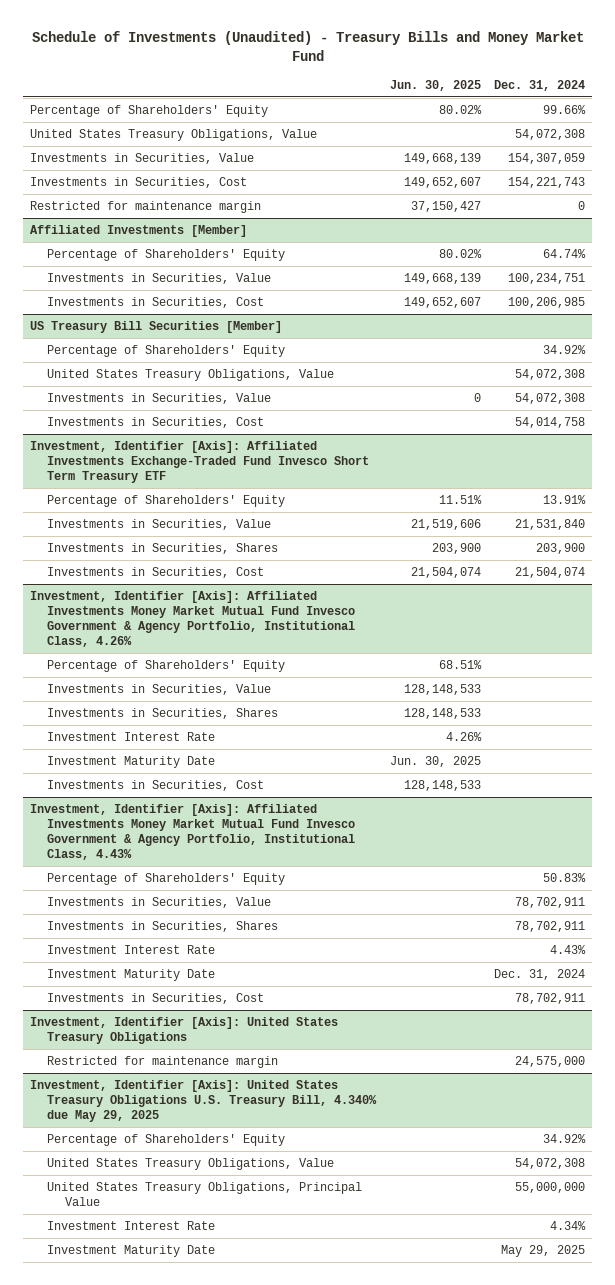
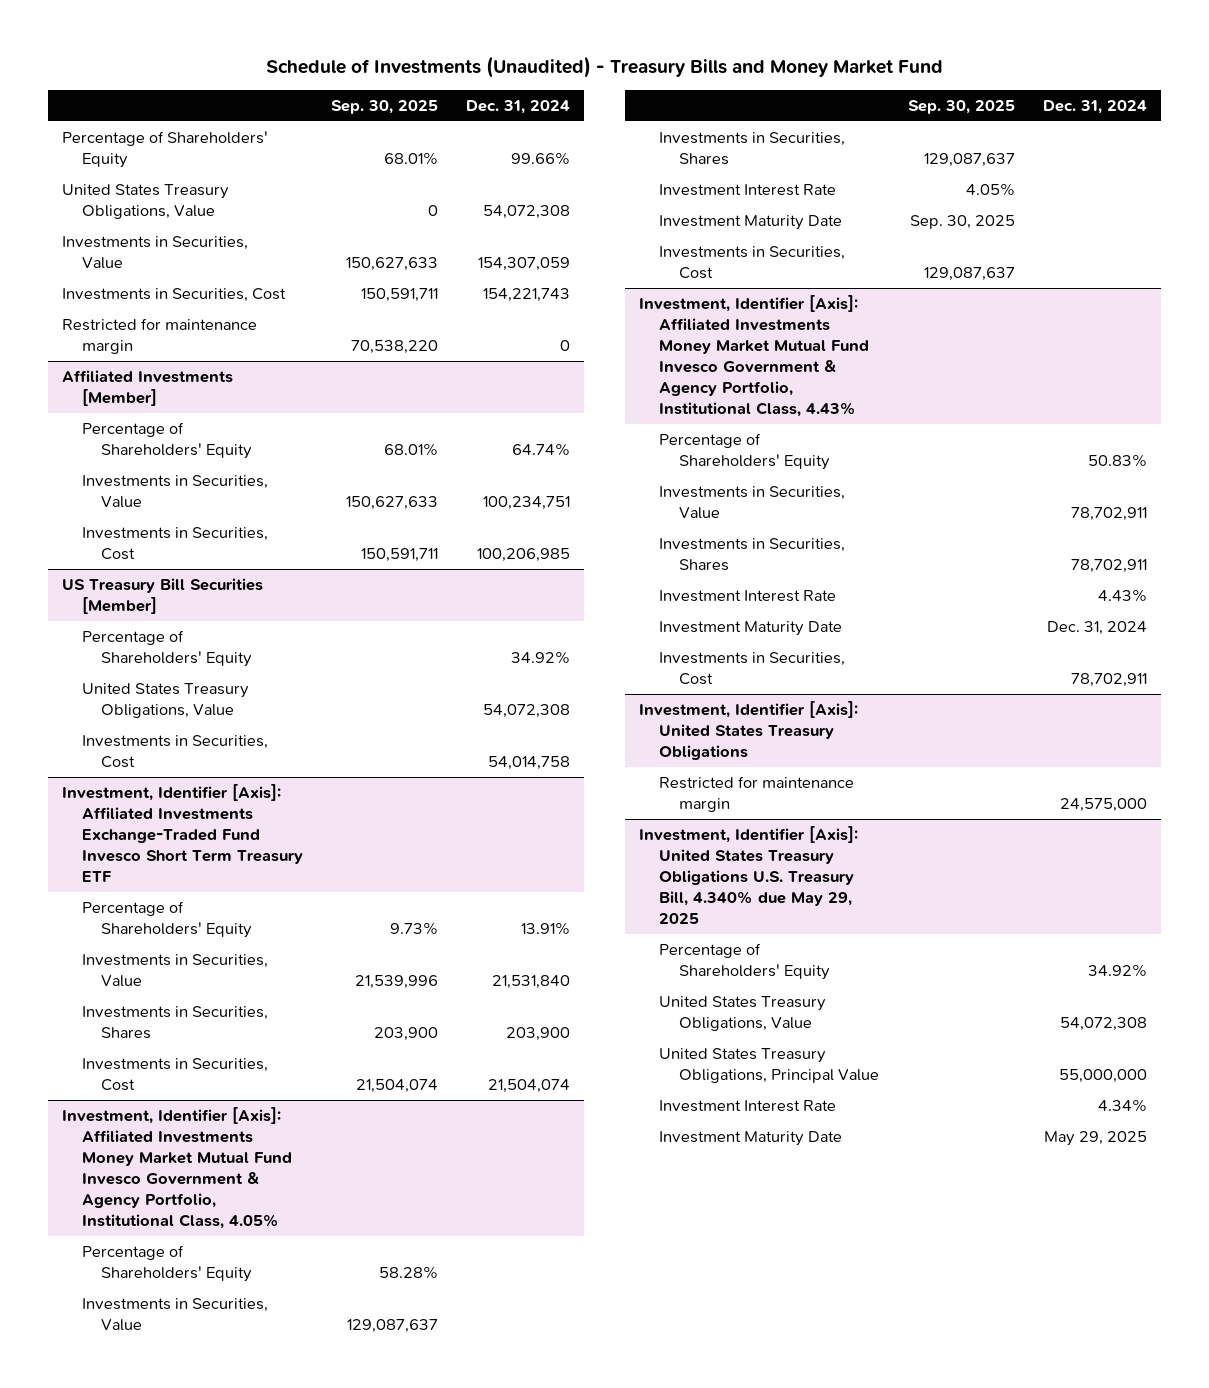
- | Jun. 30, 2025 | Dec. 31, 2024
+ | Sep. 30, 2025 | Dec. 31, 2024
@ US Treasury Bill Securities [Member]
- Investments in Securities, Value | 0 | 54,072,308
- Investment, Identifier [Axis]: Affiliated Investments Money Market Mutual Fund Invesco Government & Agency Portfolio, Institutional Class, 4.26%
+ Investment, Identifier [Axis]: Affiliated Investments Money Market Mutual Fund Invesco Government & Agency Portfolio, Institutional Class, 4.05%

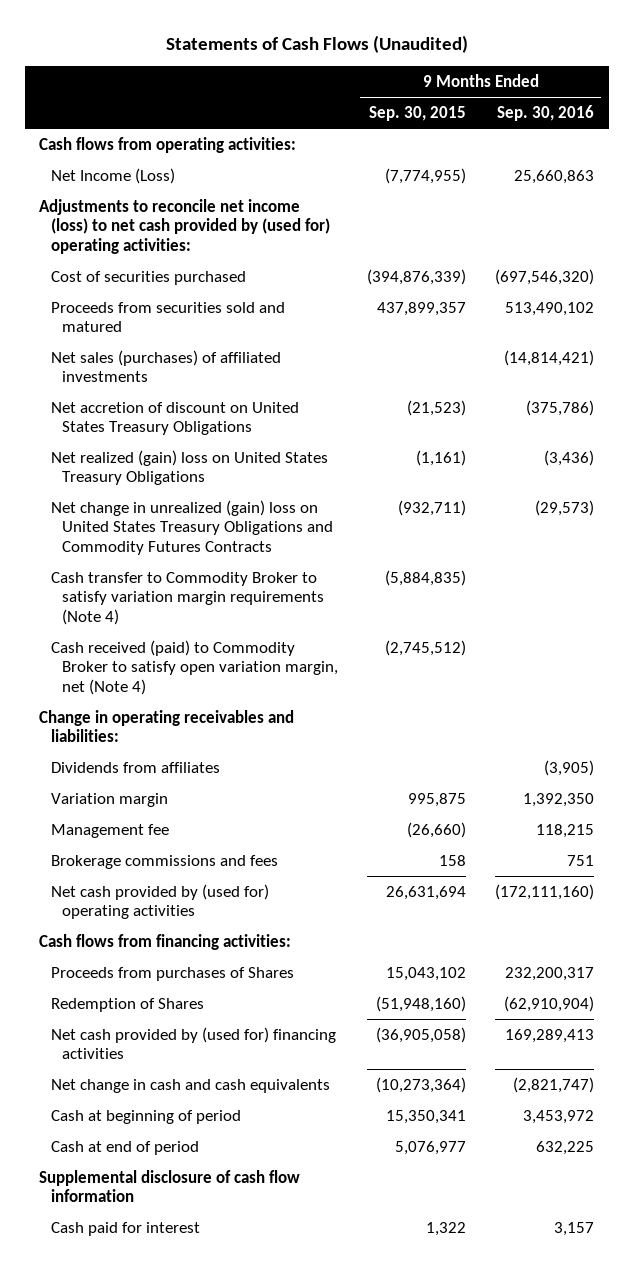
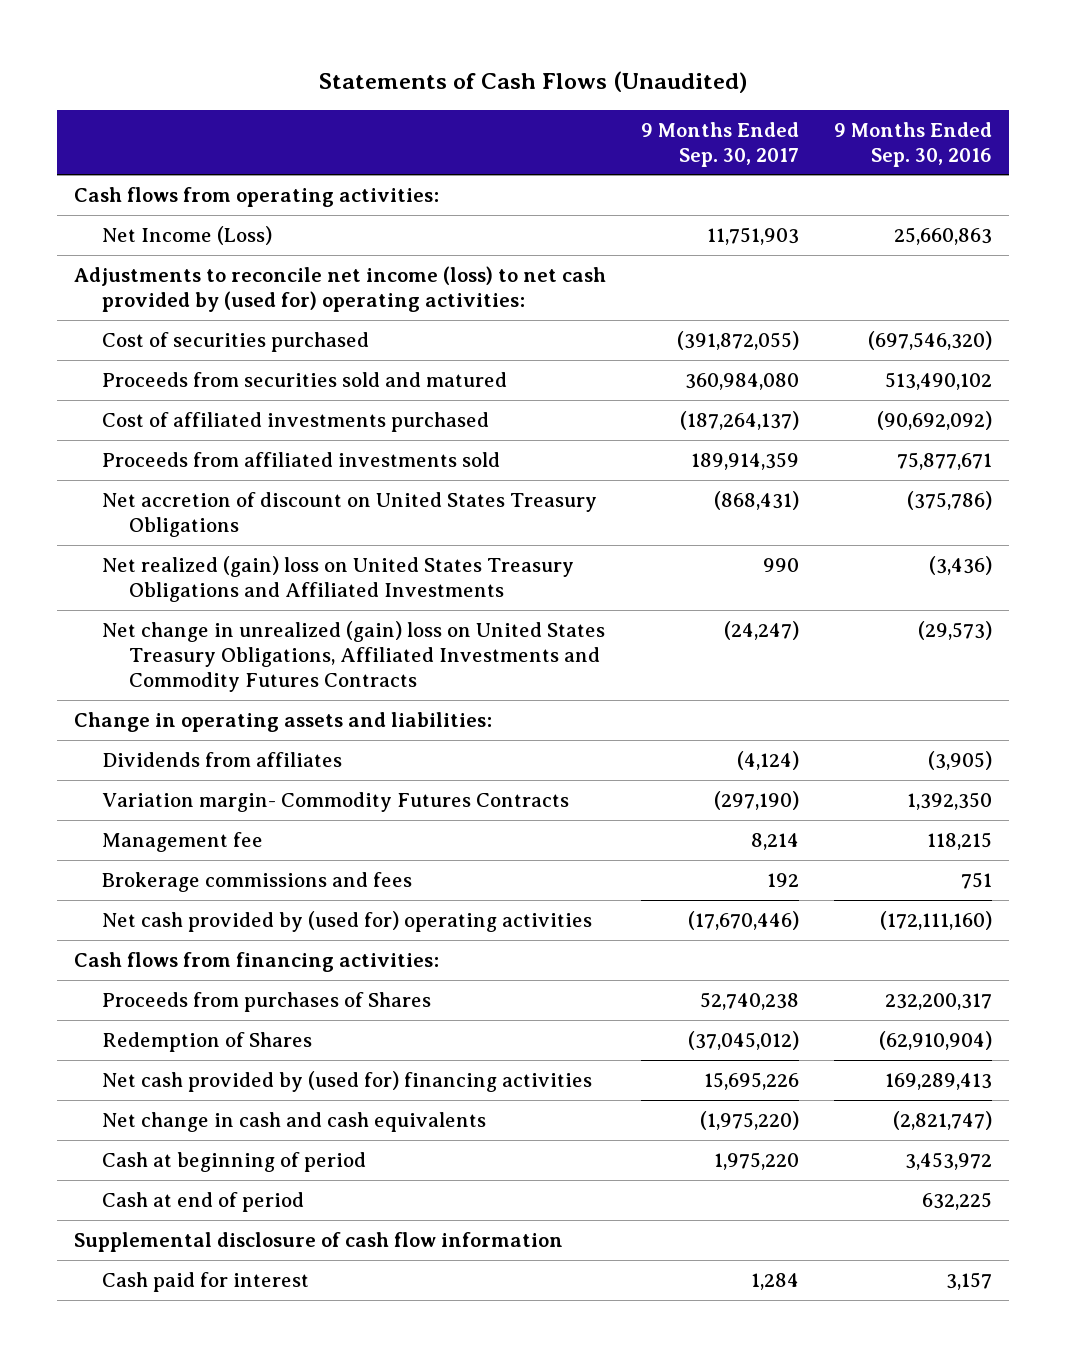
- | 9 Months Ended Sep. 30, 2015 | 9 Months Ended Sep. 30, 2016
+ | 9 Months Ended Sep. 30, 2017 | 9 Months Ended Sep. 30, 2016
- Net sales (purchases) of affiliated investments | | (14,814,421)
+ Cost of affiliated investments purchased | (187,264,137) | (90,692,092)
+ Proceeds from affiliated investments sold | 189,914,359 | 75,877,671
- Net realized (gain) loss on United States Treasury Obligations | (1,161) | (3,436)
- Net change in unrealized (gain) loss on United States Treasury Obligations and Commodity Futures Contracts | (932,711) | (29,573)
- Cash transfer to Commodity Broker to satisfy variation margin requirements (Note 4) | (5,884,835) |
- Cash received (paid) to Commodity Broker to satisfy open variation margin, net (Note 4) | (2,745,512) |
- Change in operating receivables and liabilities:
+ Net realized (gain) loss on United States Treasury Obligations and Affiliated Investments | 990 | (3,436)
+ Net change in unrealized (gain) loss on United States Treasury Obligations, Affiliated Investments and Commodity Futures Contracts | (24,247) | (29,573)
+ Change in operating assets and liabilities:
- Variation margin | 995,875 | 1,392,350
+ Variation margin- Commodity Futures Contracts | (297,190) | 1,392,350

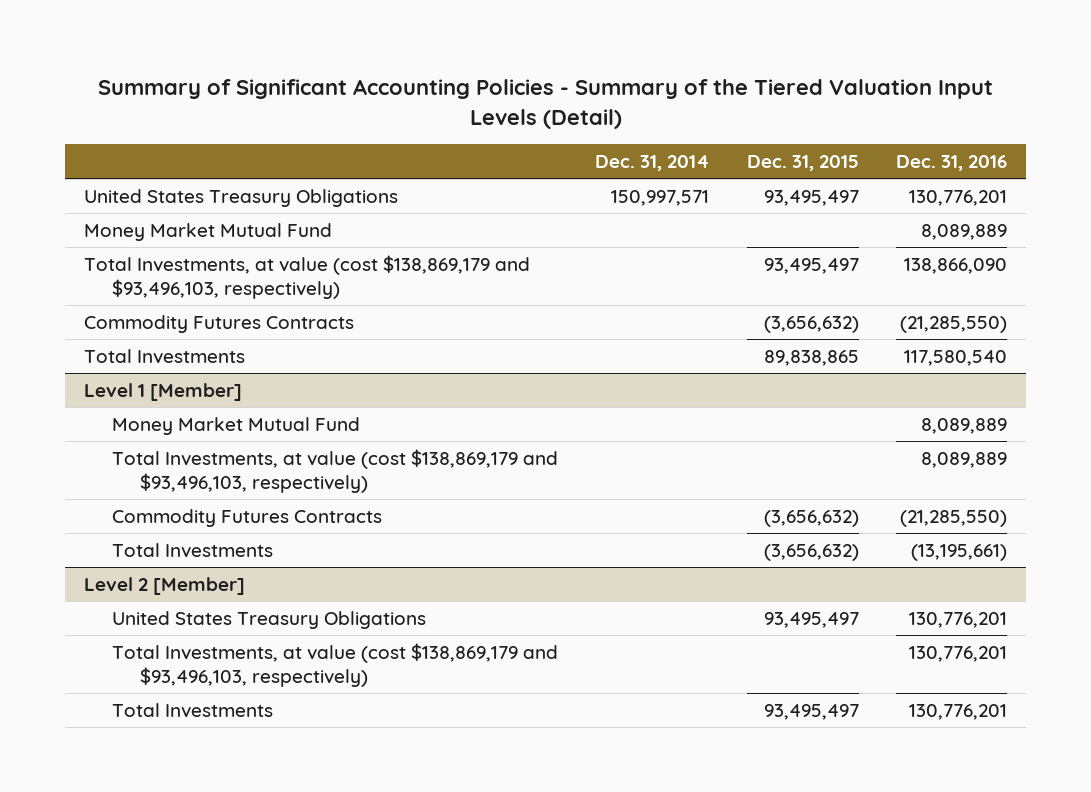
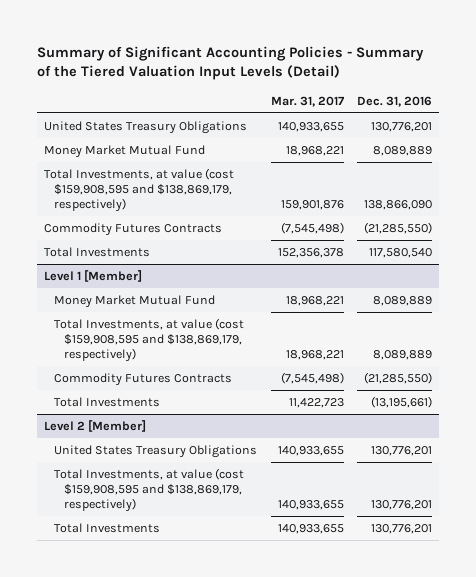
- | Dec. 31, 2014 | Dec. 31, 2015 | Dec. 31, 2016
+ | Mar. 31, 2017 | Dec. 31, 2016
- Total Investments, at value (cost $138,869,179 and $93,496,103, respectively) | | 93,495,497 | 138,866,090
+ Total Investments, at value (cost $159,908,595 and $138,869,179, respectively) | 159,901,876 | 138,866,090
@ Level 1 [Member]
- Total Investments, at value (cost $138,869,179 and $93,496,103, respectively) | | | 8,089,889
+ Total Investments, at value (cost $159,908,595 and $138,869,179, respectively) | 18,968,221 | 8,089,889
@ Level 2 [Member]
- Total Investments, at value (cost $138,869,179 and $93,496,103, respectively) | | | 130,776,201
+ Total Investments, at value (cost $159,908,595 and $138,869,179, respectively) | 140,933,655 | 130,776,201

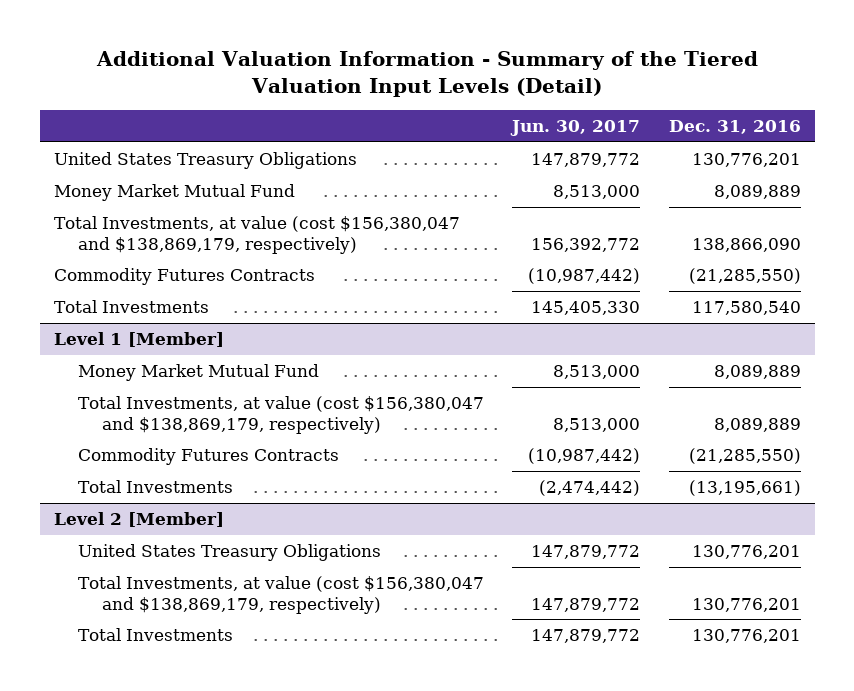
- Summary of Significant Accounting Policies - Summary of the Tiered Valuation Input Levels (Detail)
+ Additional Valuation Information - Summary of the Tiered Valuation Input Levels (Detail)
- | Mar. 31, 2017 | Dec. 31, 2016
+ | Jun. 30, 2017 | Dec. 31, 2016
- Total Investments, at value (cost $159,908,595 and $138,869,179, respectively) | 159,901,876 | 138,866,090
+ Total Investments, at value (cost $156,380,047 and $138,869,179, respectively) | 156,392,772 | 138,866,090
@ Level 1 [Member]
- Total Investments, at value (cost $159,908,595 and $138,869,179, respectively) | 18,968,221 | 8,089,889
+ Total Investments, at value (cost $156,380,047 and $138,869,179, respectively) | 8,513,000 | 8,089,889
@ Level 2 [Member]
- Total Investments, at value (cost $159,908,595 and $138,869,179, respectively) | 140,933,655 | 130,776,201
+ Total Investments, at value (cost $156,380,047 and $138,869,179, respectively) | 147,879,772 | 130,776,201

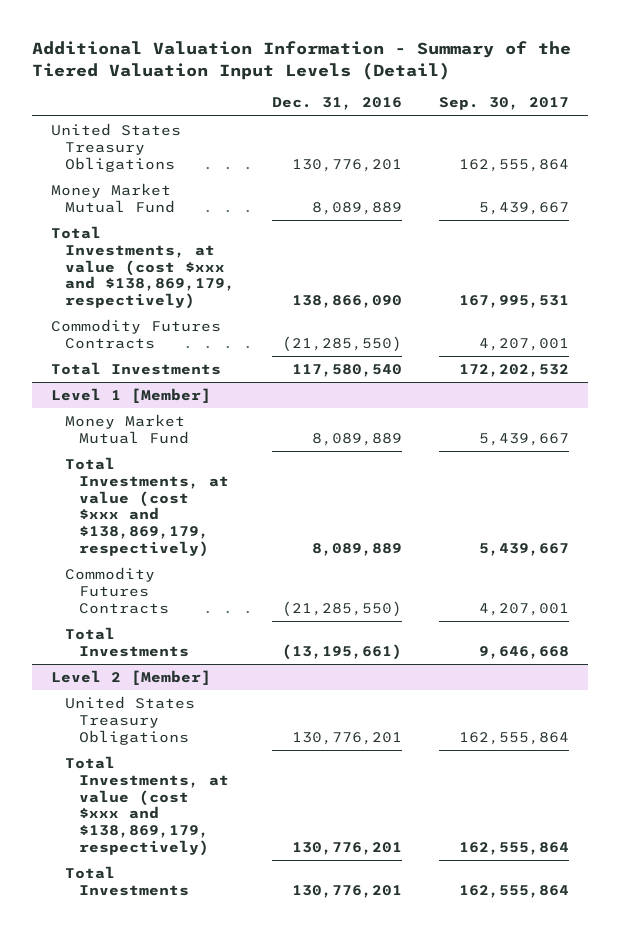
- | Jun. 30, 2017 | Dec. 31, 2016
+ | Dec. 31, 2016 | Sep. 30, 2017
- Total Investments, at value (cost $156,380,047 and $138,869,179, respectively) | 156,392,772 | 138,866,090
+ Total Investments, at value (cost $xxx and $138,869,179, respectively) | 138,866,090 | 167,995,531
@ Level 1 [Member]
- Total Investments, at value (cost $156,380,047 and $138,869,179, respectively) | 8,513,000 | 8,089,889
+ Total Investments, at value (cost $xxx and $138,869,179, respectively) | 8,089,889 | 5,439,667
@ Level 2 [Member]
- Total Investments, at value (cost $156,380,047 and $138,869,179, respectively) | 147,879,772 | 130,776,201
+ Total Investments, at value (cost $xxx and $138,869,179, respectively) | 130,776,201 | 162,555,864

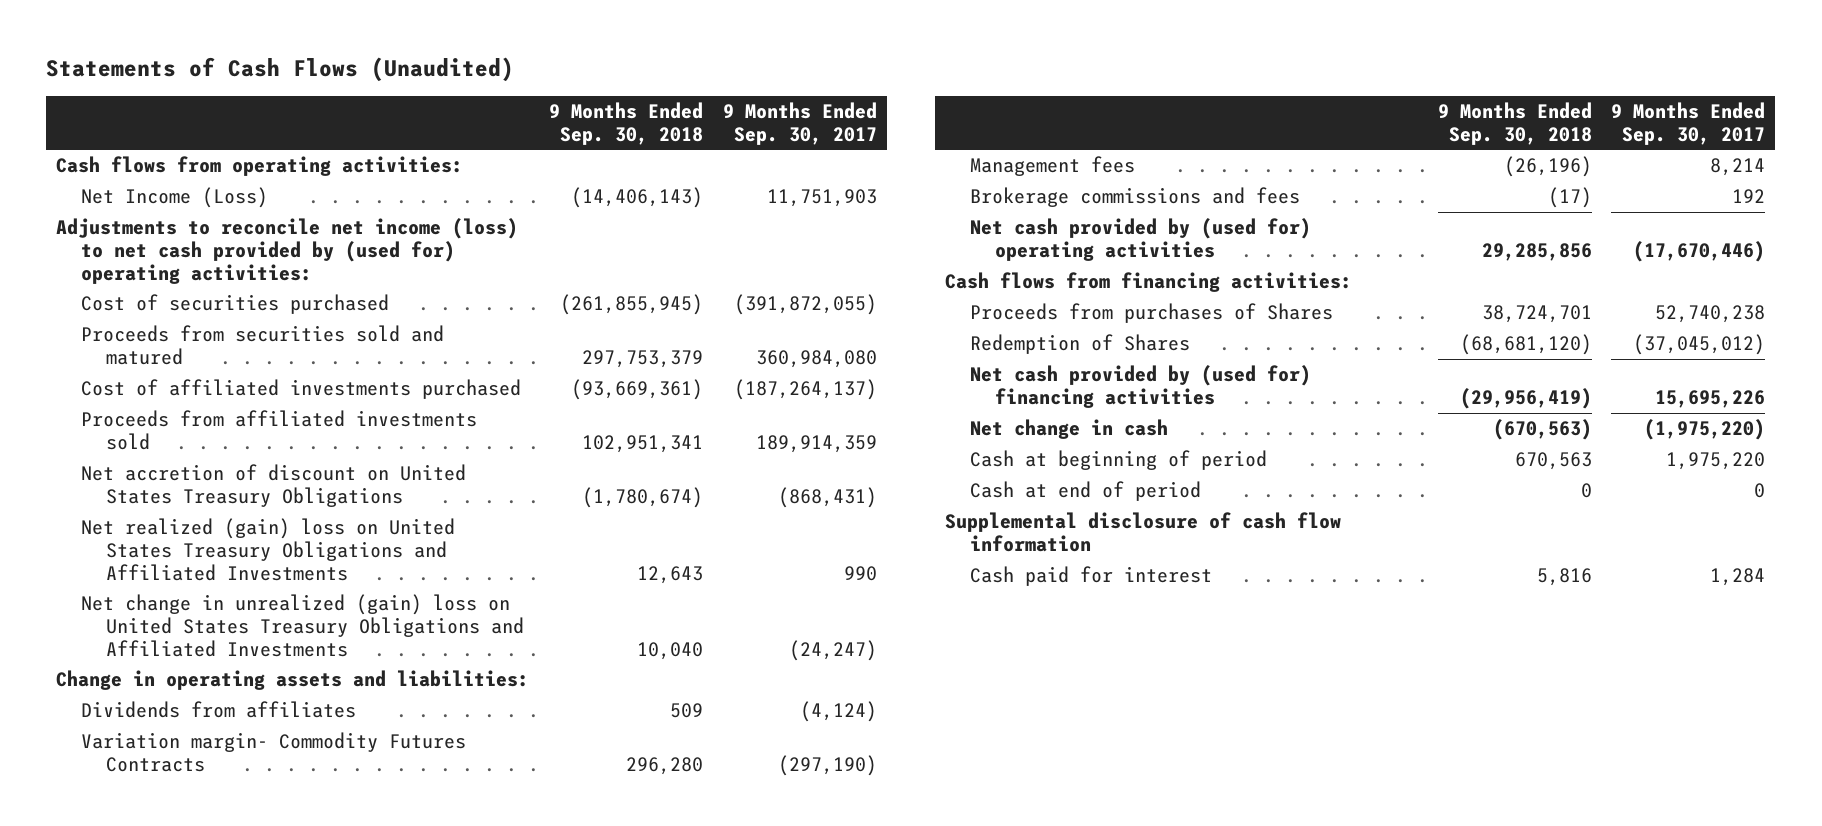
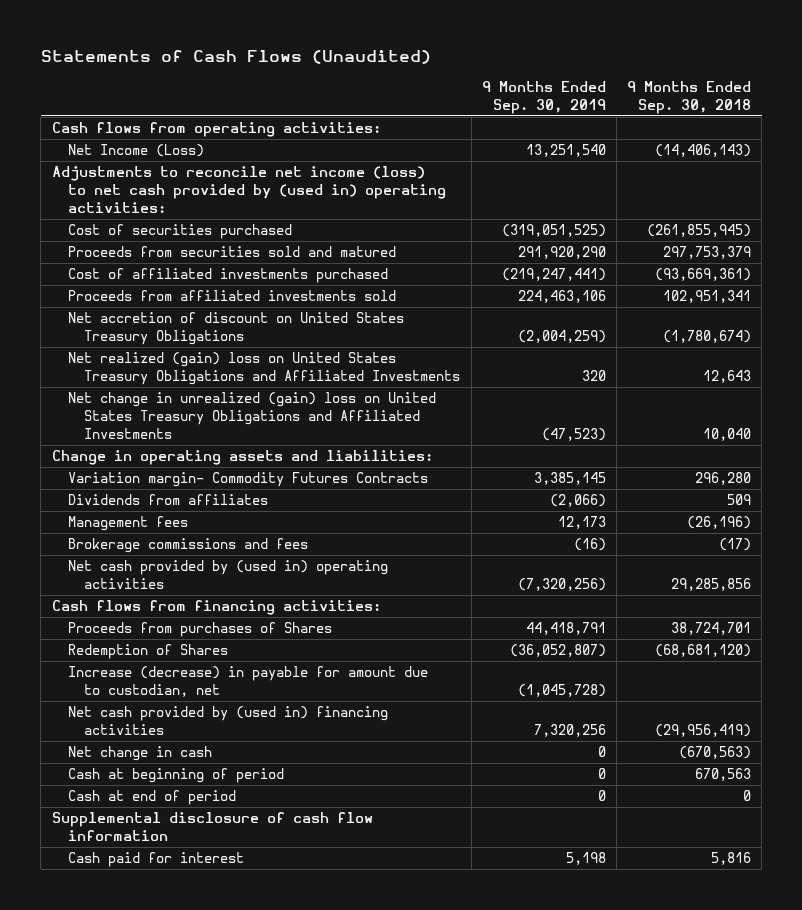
- | 9 Months Ended Sep. 30, 2018 | 9 Months Ended Sep. 30, 2017
+ | 9 Months Ended Sep. 30, 2019 | 9 Months Ended Sep. 30, 2018
- Adjustments to reconcile net income (loss) to net cash provided by (used for) operating activities:
+ Adjustments to reconcile net income (loss) to net cash provided by (used in) operating activities:
moved down: Dividends from affiliates | (2,066) | 509
- Net cash provided by (used for) operating activities | 29,285,856 | (17,670,446)
+ Net cash provided by (used in) operating activities | (7,320,256) | 29,285,856
- Net cash provided by (used for) financing activities | (29,956,419) | 15,695,226
+ Increase (decrease) in payable for amount due to custodian, net | (1,045,728) |
+ Net cash provided by (used in) financing activities | 7,320,256 | (29,956,419)

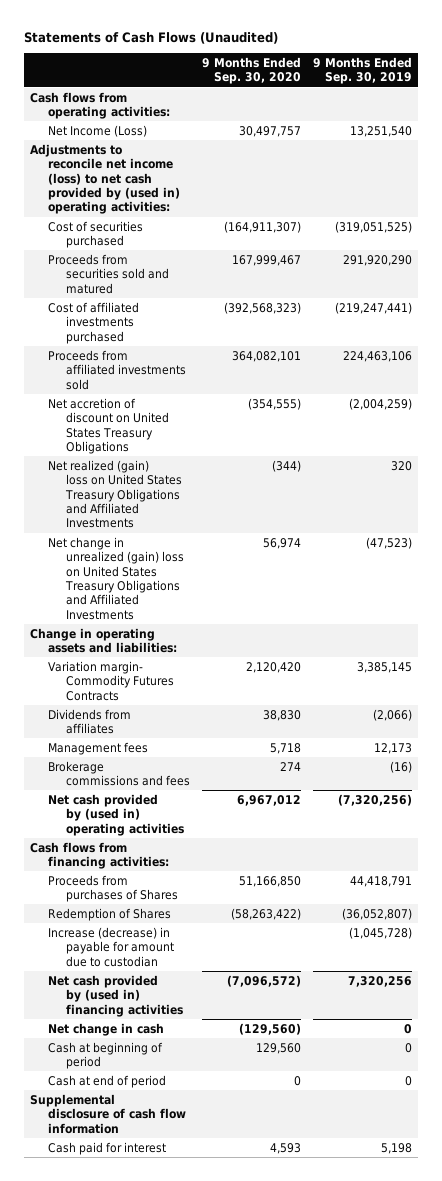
- | 9 Months Ended Sep. 30, 2019 | 9 Months Ended Sep. 30, 2018
+ | 9 Months Ended Sep. 30, 2020 | 9 Months Ended Sep. 30, 2019
- Increase (decrease) in payable for amount due to custodian, net | (1,045,728) |
+ Increase (decrease) in payable for amount due to custodian | | (1,045,728)

